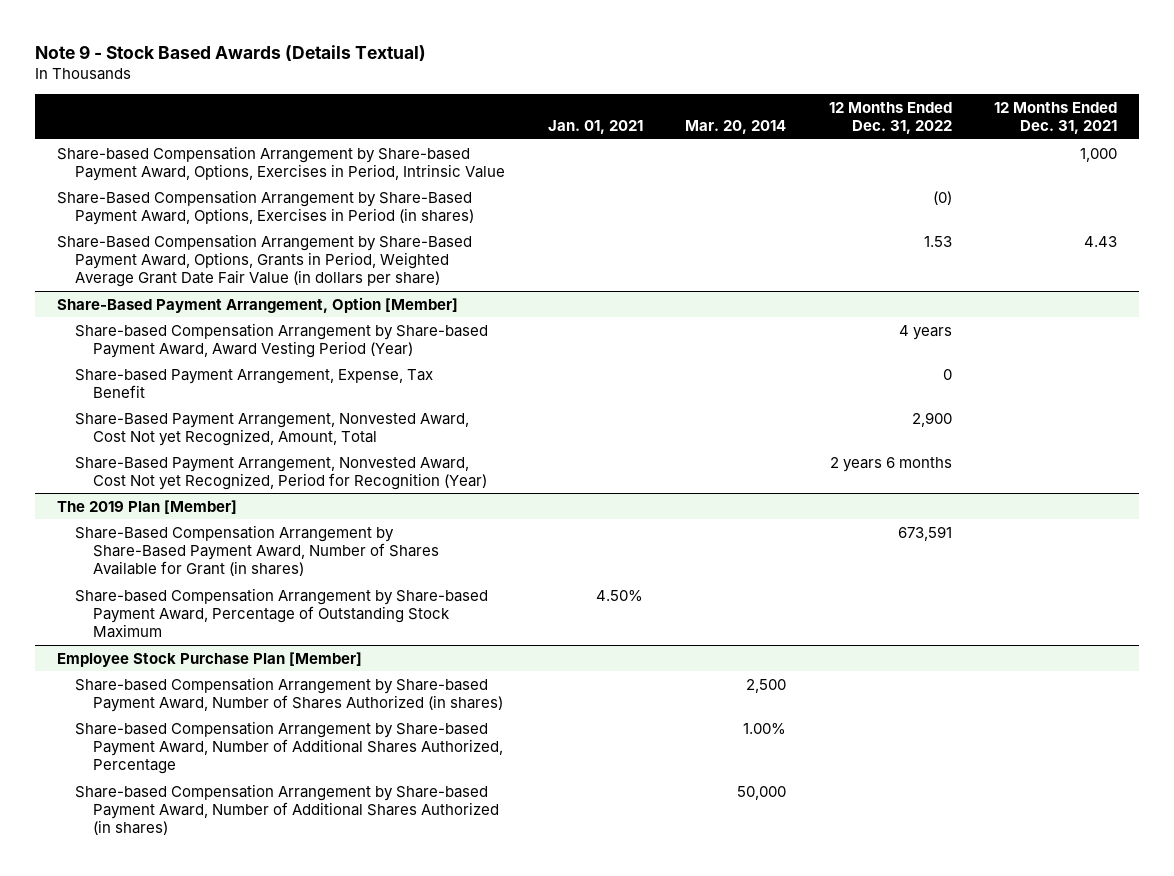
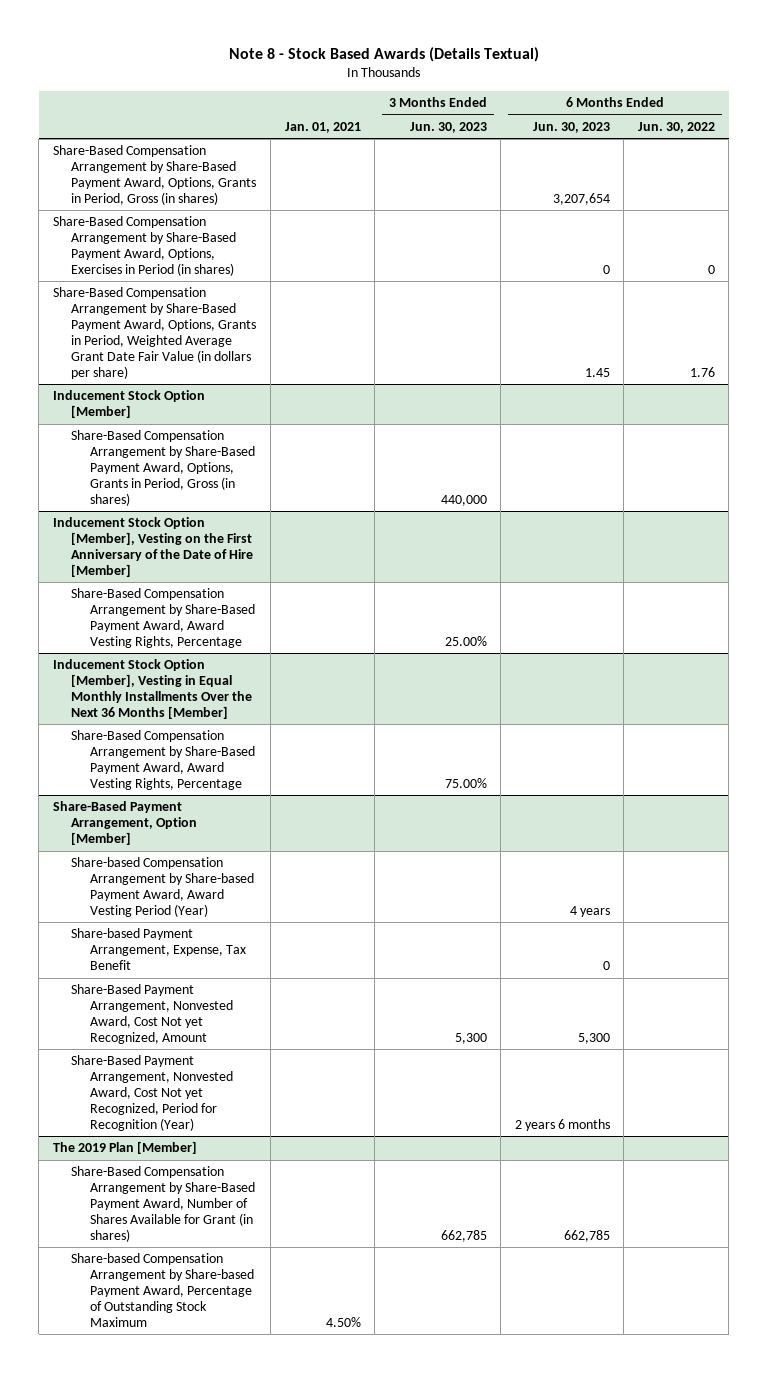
- Note 9 - Stock Based Awards (Details Textual)
+ Note 8 - Stock Based Awards (Details Textual)
- | Jan. 01, 2021 | Mar. 20, 2014 | 12 Months Ended Dec. 31, 2022 | 12 Months Ended Dec. 31, 2021
+ | Jan. 01, 2021 | 3 Months Ended Jun. 30, 2023 | 6 Months Ended Jun. 30, 2023 | 6 Months Ended Jun. 30, 2022
- Share-based Compensation Arrangement by Share-based Payment Award, Options, Exercises in Period, Intrinsic Value | | | | 1,000
+ Share-Based Compensation Arrangement by Share-Based Payment Award, Options, Grants in Period, Gross (in shares) | | | 3,207,654 |
+ Inducement Stock Option [Member]
+ Share-Based Compensation Arrangement by Share-Based Payment Award, Options, Grants in Period, Gross (in shares) | | 440,000 | |
+ Inducement Stock Option [Member], Vesting on the First Anniversary of the Date of Hire [Member]
+ Share-Based Compensation Arrangement by Share-Based Payment Award, Award Vesting Rights, Percentage | | 25.00% | |
+ Inducement Stock Option [Member], Vesting in Equal Monthly Installments Over the Next 36 Months [Member]
+ Share-Based Compensation Arrangement by Share-Based Payment Award, Award Vesting Rights, Percentage | | 75.00% | |
@ Share-Based Payment Arrangement, Option [Member]
- Share-Based Payment Arrangement, Nonvested Award, Cost Not yet Recognized, Amount, Total | | | 2,900 |
+ Share-Based Payment Arrangement, Nonvested Award, Cost Not yet Recognized, Amount | | 5,300 | 5,300 |
- Employee Stock Purchase Plan [Member]
- Share-based Compensation Arrangement by Share-based Payment Award, Number of Shares Authorized (in shares) | | 2,500 | |
- Share-based Compensation Arrangement by Share-based Payment Award, Number of Additional Shares Authorized, Percentage | | 1.00% | |
- Share-based Compensation Arrangement by Share-based Payment Award, Number of Additional Shares Authorized (in shares) | | 50,000 | |

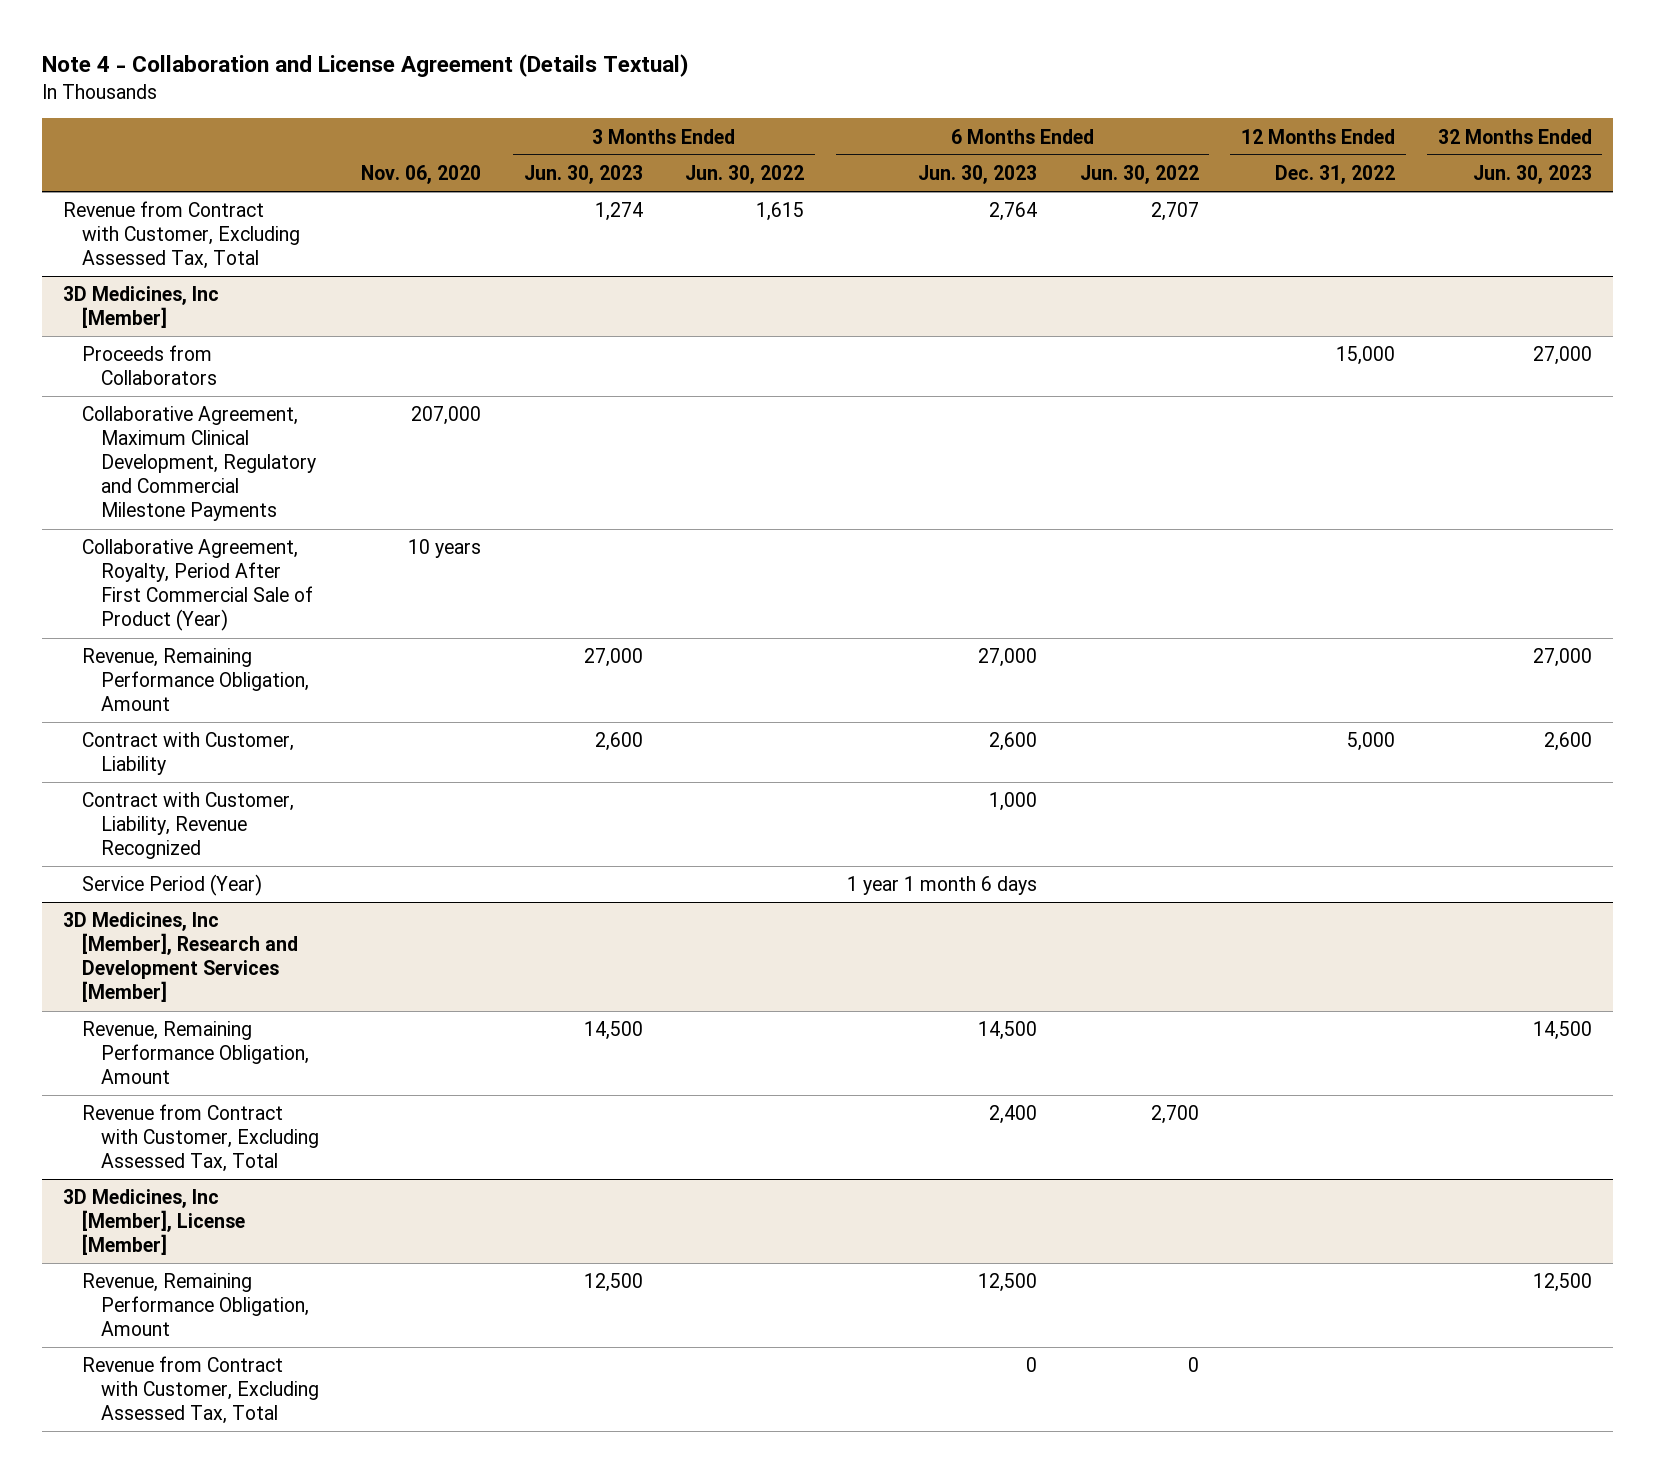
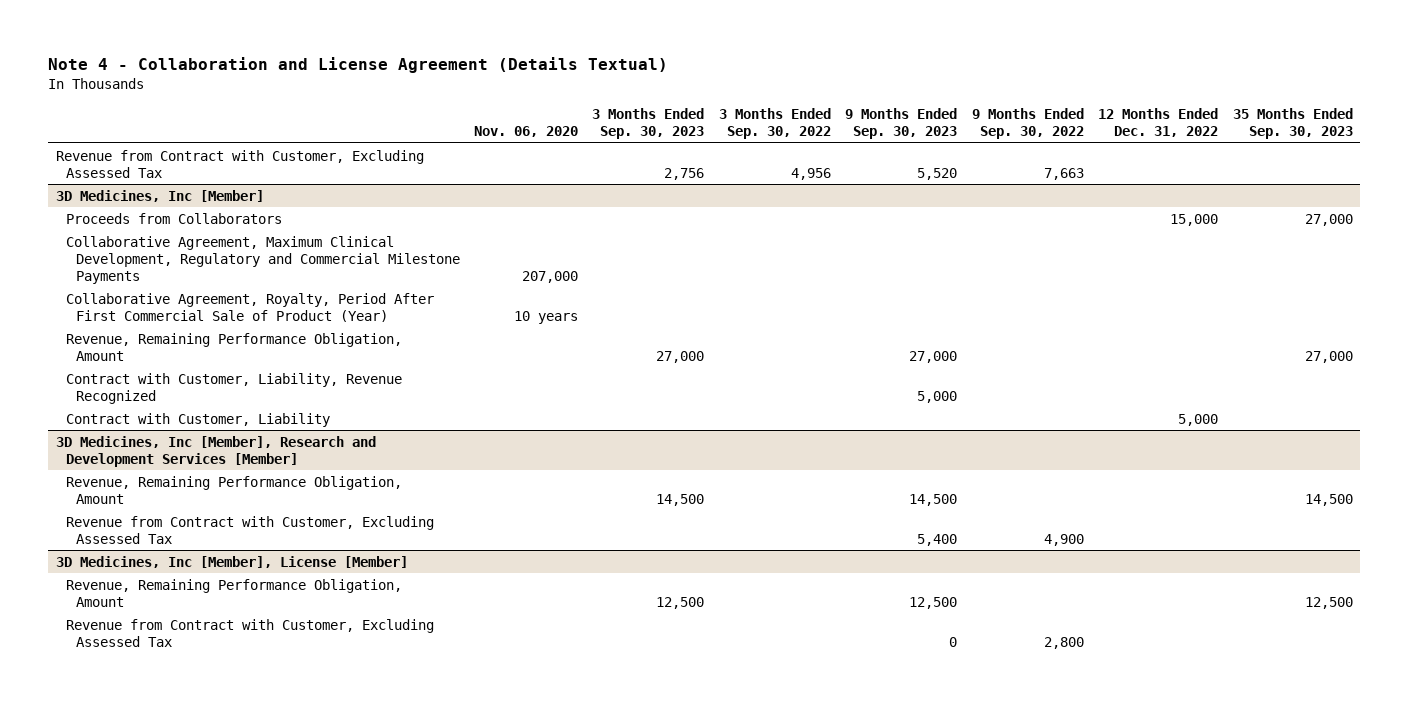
- | Nov. 06, 2020 | 3 Months Ended Jun. 30, 2023 | 3 Months Ended Jun. 30, 2022 | 6 Months Ended Jun. 30, 2023 | 6 Months Ended Jun. 30, 2022 | 12 Months Ended Dec. 31, 2022 | 32 Months Ended Jun. 30, 2023
+ | Nov. 06, 2020 | 3 Months Ended Sep. 30, 2023 | 3 Months Ended Sep. 30, 2022 | 9 Months Ended Sep. 30, 2023 | 9 Months Ended Sep. 30, 2022 | 12 Months Ended Dec. 31, 2022 | 35 Months Ended Sep. 30, 2023
- Revenue from Contract with Customer, Excluding Assessed Tax, Total | | 1,274 | 1,615 | 2,764 | 2,707 | |
+ Revenue from Contract with Customer, Excluding Assessed Tax | | 2,756 | 4,956 | 5,520 | 7,663 | |
@ 3D Medicines, Inc [Member]
- Service Period (Year) | | | | 1 year 1 month 6 days | | |
moved down: Contract with Customer, Liability | | | | | | 5,000 |
@ 3D Medicines, Inc [Member], Research and Development Services [Member]
- Revenue from Contract with Customer, Excluding Assessed Tax, Total | | | | 2,400 | 2,700 | |
+ Revenue from Contract with Customer, Excluding Assessed Tax | | | | 5,400 | 4,900 | |
@ 3D Medicines, Inc [Member], License [Member]
- Revenue from Contract with Customer, Excluding Assessed Tax, Total | | | | 0 | 0 | |
+ Revenue from Contract with Customer, Excluding Assessed Tax | | | | 0 | 2,800 | |

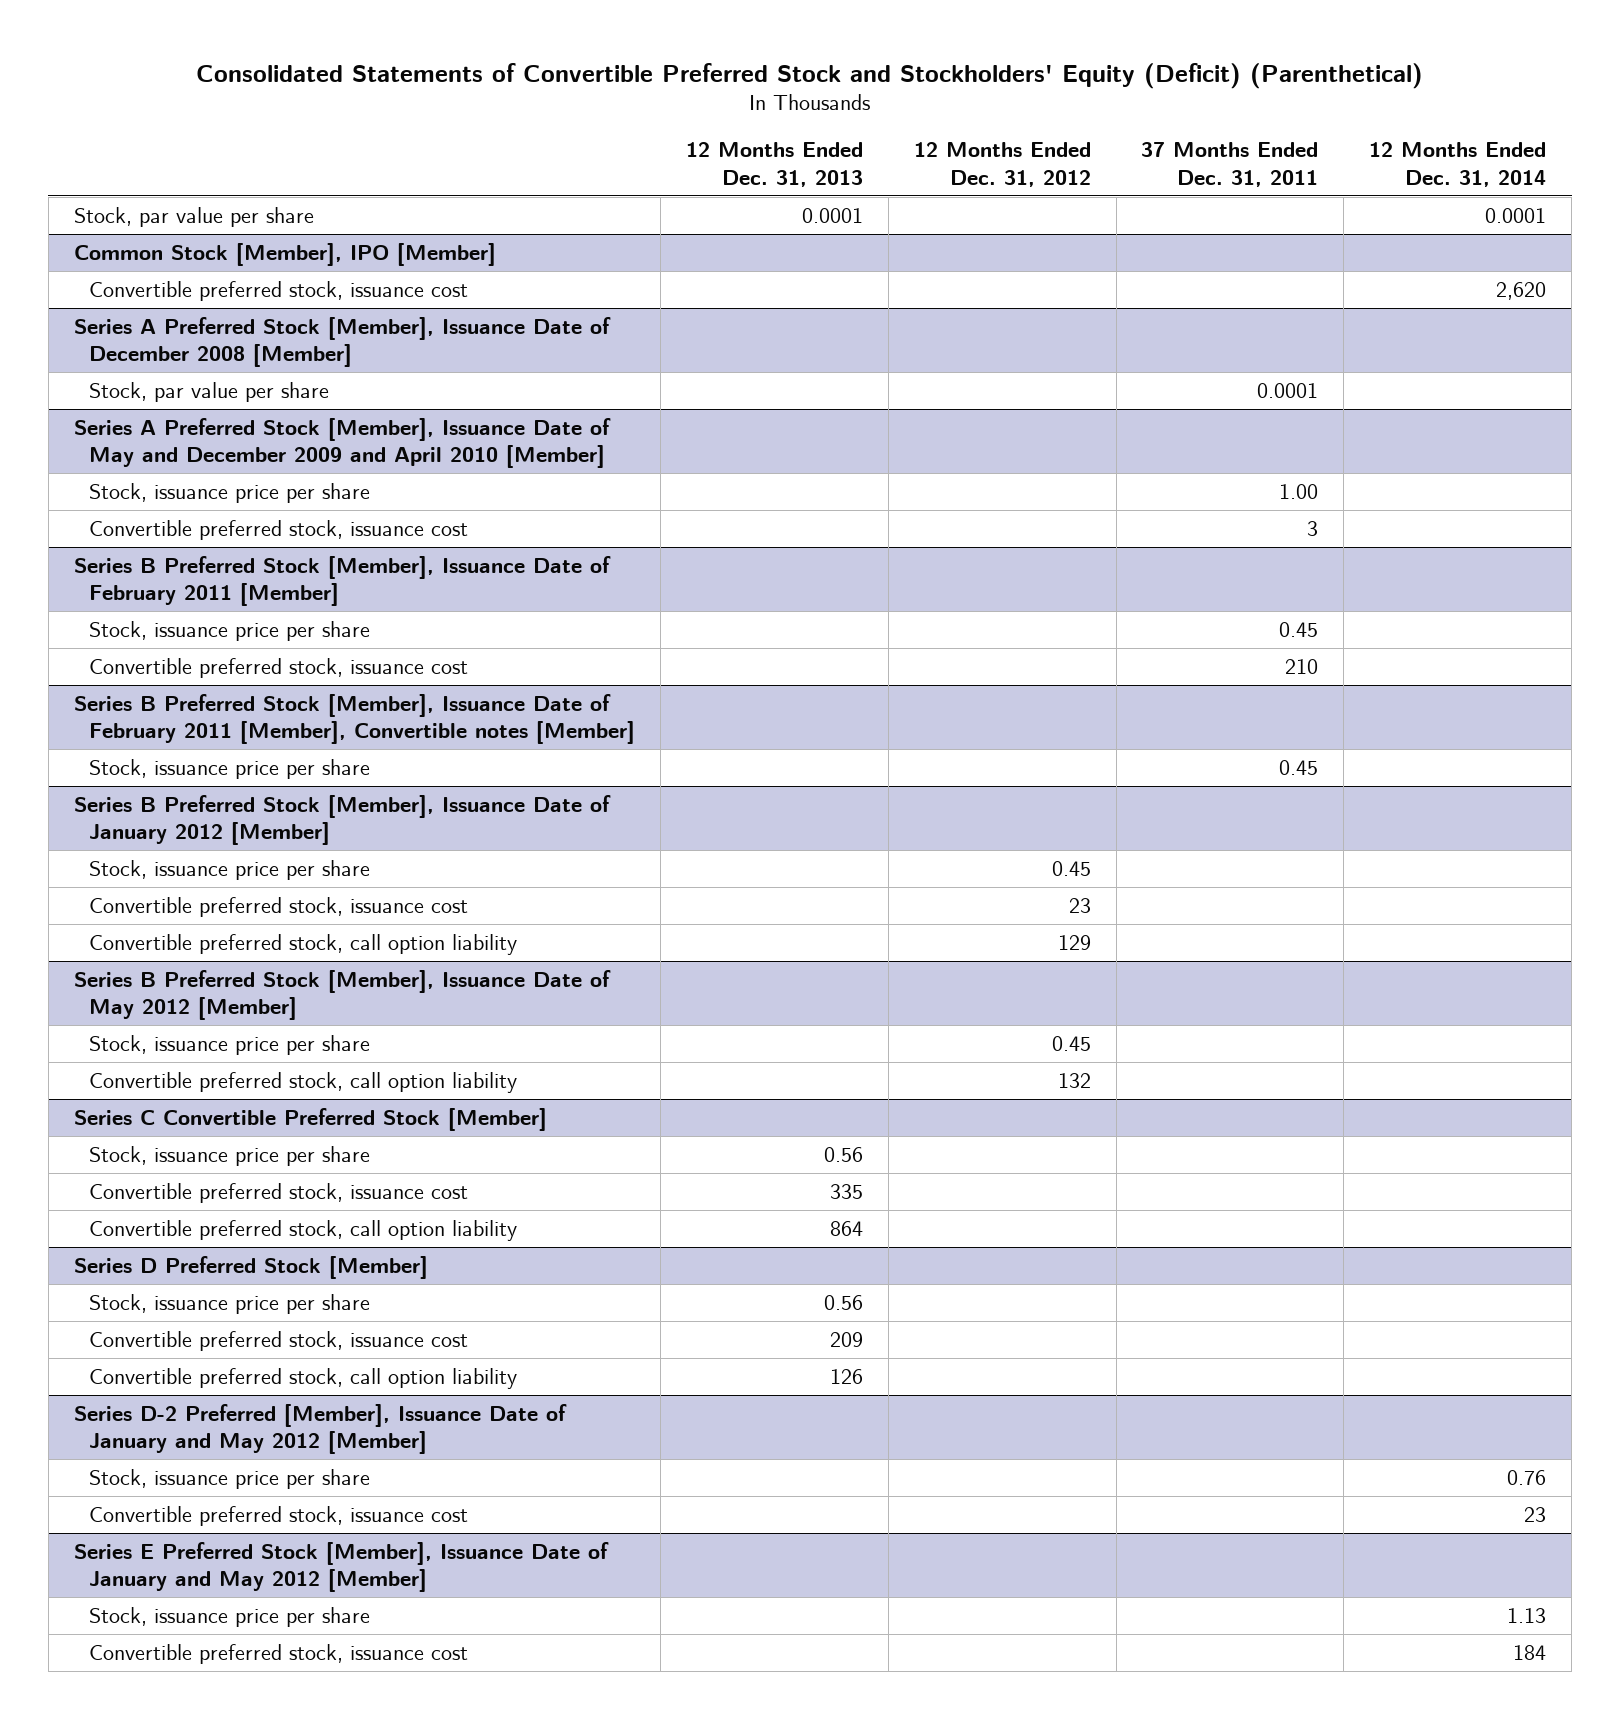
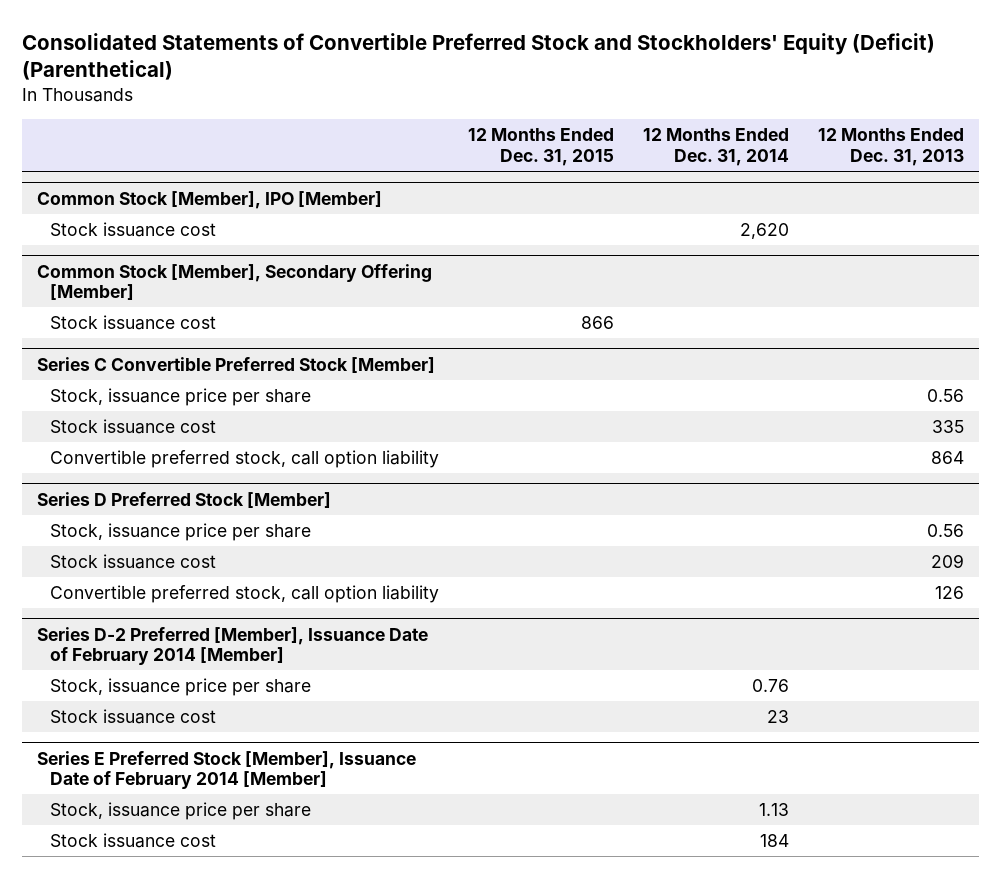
- | 12 Months Ended Dec. 31, 2013 | 12 Months Ended Dec. 31, 2012 | 37 Months Ended Dec. 31, 2011 | 12 Months Ended Dec. 31, 2014
+ | 12 Months Ended Dec. 31, 2015 | 12 Months Ended Dec. 31, 2014 | 12 Months Ended Dec. 31, 2013
- Stock, par value per share | 0.0001 | | | 0.0001
@ Common Stock [Member], IPO [Member]
- Convertible preferred stock, issuance cost | | | | 2,620
- Series A Preferred Stock [Member], Issuance Date of December 2008 [Member]
- Stock, par value per share | | | 0.0001 |
- Series A Preferred Stock [Member], Issuance Date of May and December 2009 and April 2010 [Member]
- Stock, issuance price per share | | | 1.00 |
- Convertible preferred stock, issuance cost | | | 3 |
- Series B Preferred Stock [Member], Issuance Date of February 2011 [Member]
- Stock, issuance price per share | | | 0.45 |
- Convertible preferred stock, issuance cost | | | 210 |
- Series B Preferred Stock [Member], Issuance Date of February 2011 [Member], Convertible notes [Member]
- Stock, issuance price per share | | | 0.45 |
- Series B Preferred Stock [Member], Issuance Date of January 2012 [Member]
- Stock, issuance price per share | | 0.45 | |
- Convertible preferred stock, issuance cost | | 23 | |
- Convertible preferred stock, call option liability | | 129 | |
- Series B Preferred Stock [Member], Issuance Date of May 2012 [Member]
- Stock, issuance price per share | | 0.45 | |
- Convertible preferred stock, call option liability | | 132 | |
@ Common Stock [Member], IPO [Member]
+ Stock issuance cost | | 2,620 |
+ Common Stock [Member], Secondary Offering [Member]
+ Stock issuance cost | 866 | |
@ Series C Convertible Preferred Stock [Member]
- Convertible preferred stock, issuance cost | 335 | | |
+ Stock issuance cost | | | 335
@ Series D Preferred Stock [Member]
- Convertible preferred stock, issuance cost | 209 | | |
+ Stock issuance cost | | | 209
- Series D-2 Preferred [Member], Issuance Date of January and May 2012 [Member]
+ Series D-2 Preferred [Member], Issuance Date of February 2014 [Member]
- Convertible preferred stock, issuance cost | | | | 23
- Series E Preferred Stock [Member], Issuance Date of January and May 2012 [Member]
+ Stock issuance cost | | 23 |
+ Series E Preferred Stock [Member], Issuance Date of February 2014 [Member]
- Convertible preferred stock, issuance cost | | | | 184
+ Stock issuance cost | | 184 |

